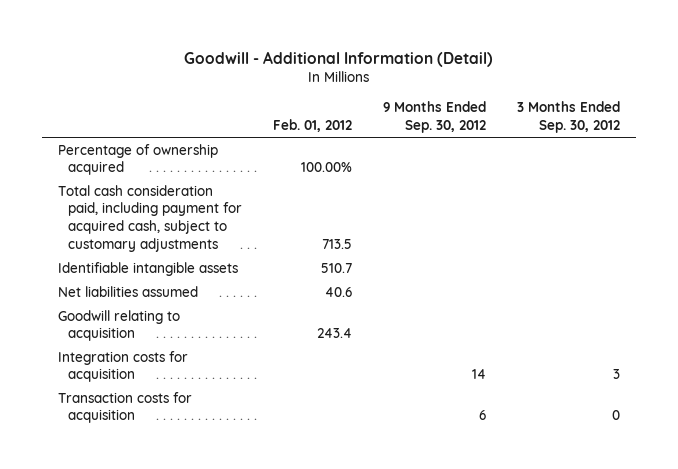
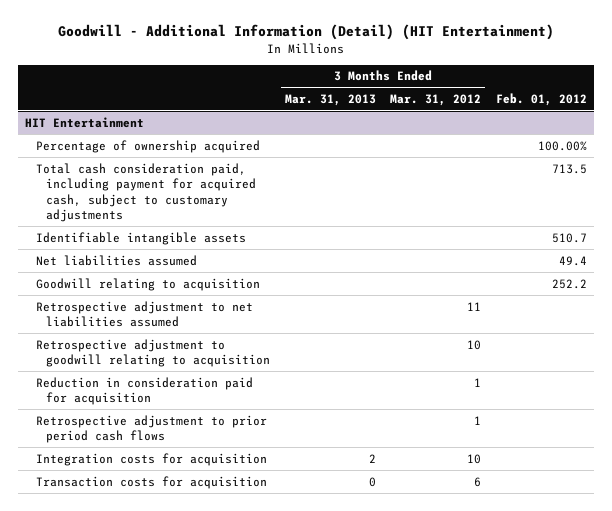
- Goodwill - Additional Information (Detail)
+ Goodwill - Additional Information (Detail) (HIT Entertainment)
- | Feb. 01, 2012 | 9 Months Ended Sep. 30, 2012 | 3 Months Ended Sep. 30, 2012
+ | 3 Months Ended Mar. 31, 2013 | 3 Months Ended Mar. 31, 2012 | Feb. 01, 2012
+ HIT Entertainment
- Net liabilities assumed | 40.6 | |
- Goodwill relating to acquisition | 243.4 | |
+ Net liabilities assumed | | | 49.4
+ Goodwill relating to acquisition | | | 252.2
+ Retrospective adjustment to net liabilities assumed | | 11 |
+ Retrospective adjustment to goodwill relating to acquisition | | 10 |
+ Reduction in consideration paid for acquisition | | 1 |
+ Retrospective adjustment to prior period cash flows | | 1 |

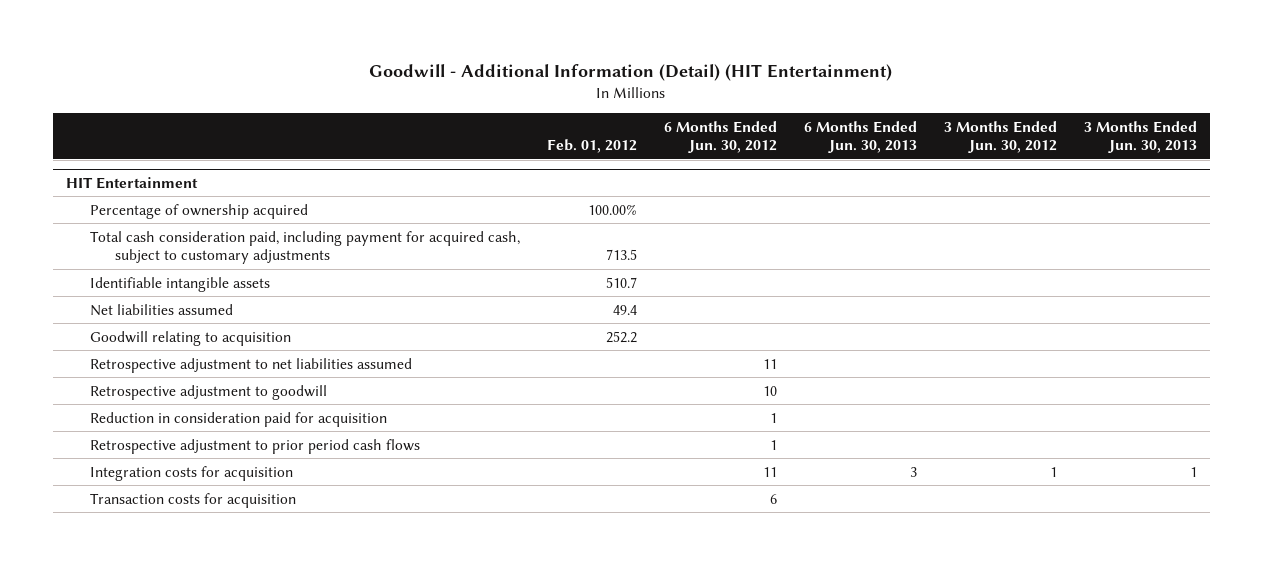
- | 3 Months Ended Mar. 31, 2013 | 3 Months Ended Mar. 31, 2012 | Feb. 01, 2012
+ | Feb. 01, 2012 | 6 Months Ended Jun. 30, 2012 | 6 Months Ended Jun. 30, 2013 | 3 Months Ended Jun. 30, 2012 | 3 Months Ended Jun. 30, 2013
@ HIT Entertainment
- Retrospective adjustment to goodwill relating to acquisition | | 10 |
+ Retrospective adjustment to goodwill | | 10 | | |

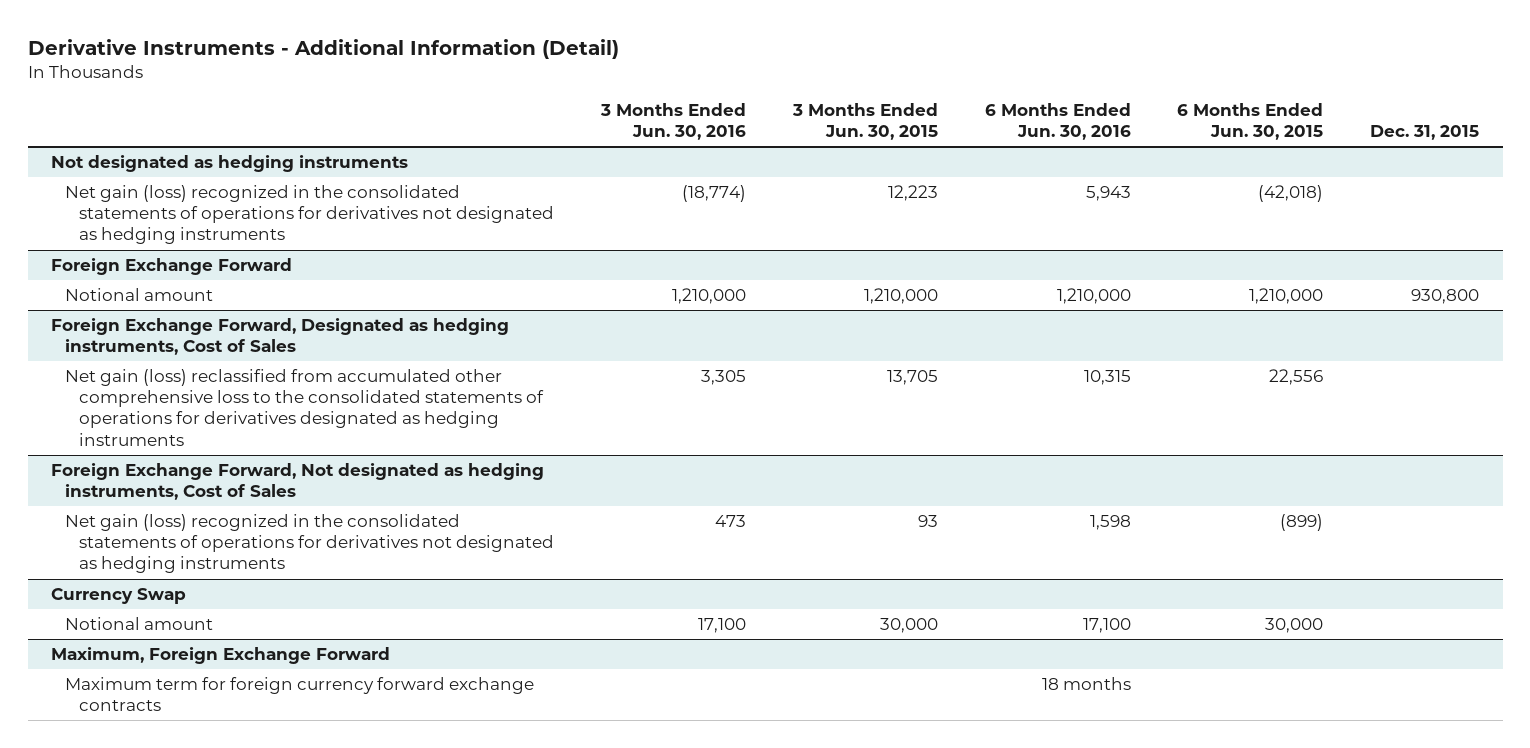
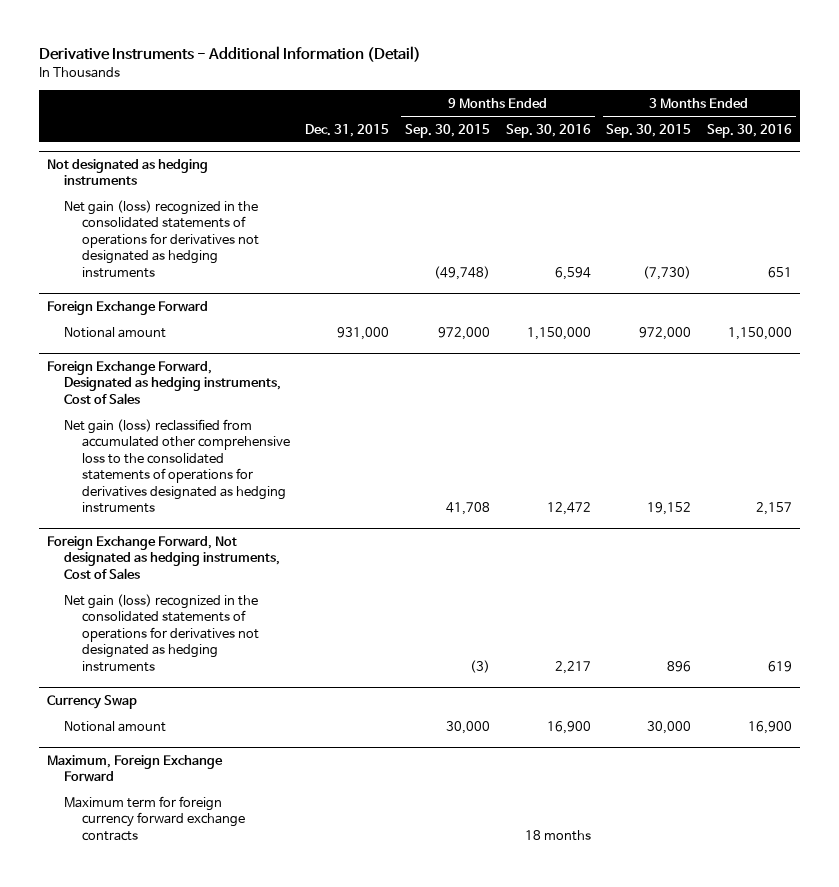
- | 3 Months Ended Jun. 30, 2016 | 3 Months Ended Jun. 30, 2015 | 6 Months Ended Jun. 30, 2016 | 6 Months Ended Jun. 30, 2015 | Dec. 31, 2015
+ | Dec. 31, 2015 | 9 Months Ended Sep. 30, 2015 | 9 Months Ended Sep. 30, 2016 | 3 Months Ended Sep. 30, 2015 | 3 Months Ended Sep. 30, 2016
@ Foreign Exchange Forward
- Notional amount | 1,210,000 | 1,210,000 | 1,210,000 | 1,210,000 | 930,800
+ Notional amount | 931,000 | 972,000 | 1,150,000 | 972,000 | 1,150,000

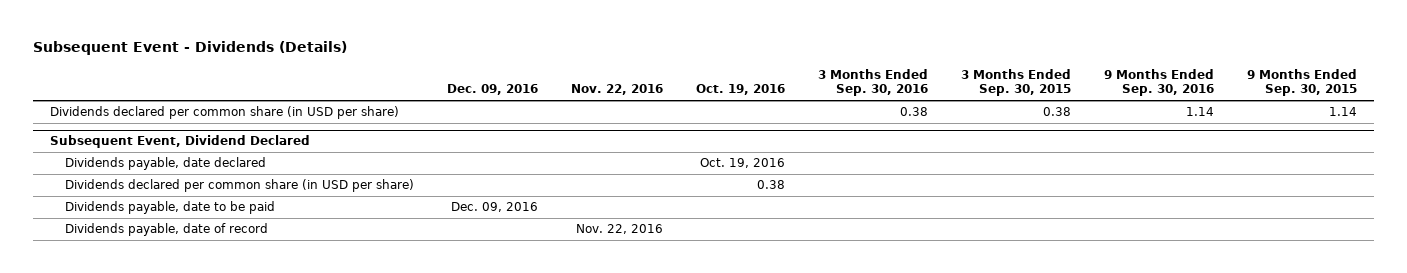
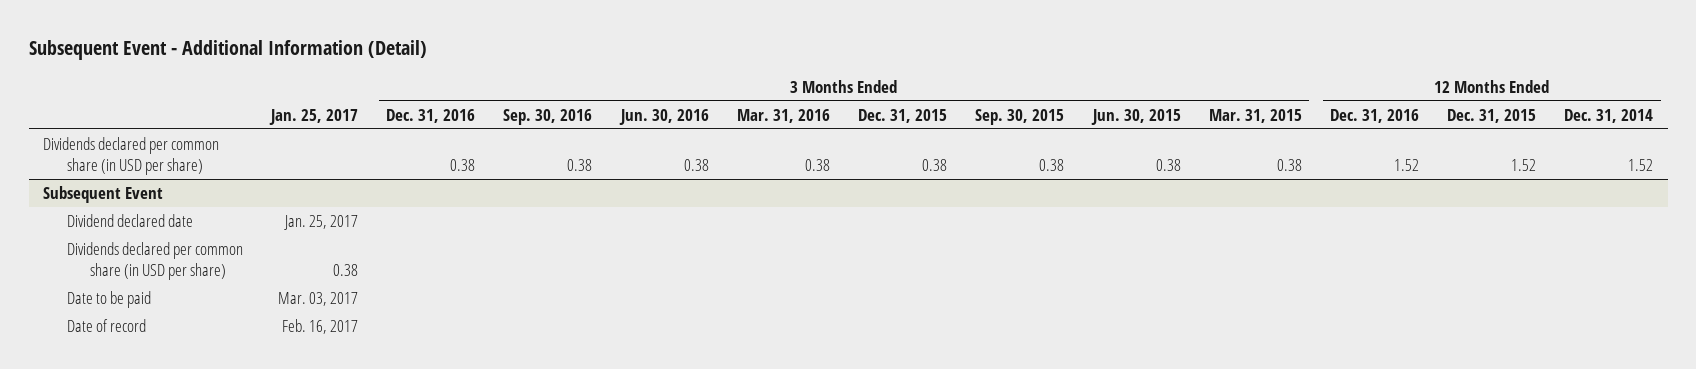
- Subsequent Event - Dividends (Details)
+ Subsequent Event - Additional Information (Detail)
- | Dec. 09, 2016 | Nov. 22, 2016 | Oct. 19, 2016 | 3 Months Ended Sep. 30, 2016 | 3 Months Ended Sep. 30, 2015 | 9 Months Ended Sep. 30, 2016 | 9 Months Ended Sep. 30, 2015
+ | Jan. 25, 2017 | 3 Months Ended Dec. 31, 2016 | 3 Months Ended Sep. 30, 2016 | 3 Months Ended Jun. 30, 2016 | 3 Months Ended Mar. 31, 2016 | 3 Months Ended Dec. 31, 2015 | 3 Months Ended Sep. 30, 2015 | 3 Months Ended Jun. 30, 2015 | 3 Months Ended Mar. 31, 2015 | 12 Months Ended Dec. 31, 2016 | 12 Months Ended Dec. 31, 2015 | 12 Months Ended Dec. 31, 2014
- Subsequent Event, Dividend Declared
- Dividends payable, date declared | | | Oct. 19, 2016 | | | |
+ Subsequent Event
+ Dividend declared date | Jan. 25, 2017 | | | | | | | | | | |
- Dividends payable, date to be paid | Dec. 09, 2016 | | | | | |
- Dividends payable, date of record | | Nov. 22, 2016 | | | | |
+ Date to be paid | Mar. 03, 2017 | | | | | | | | | | |
+ Date of record | Feb. 16, 2017 | | | | | | | | | | |

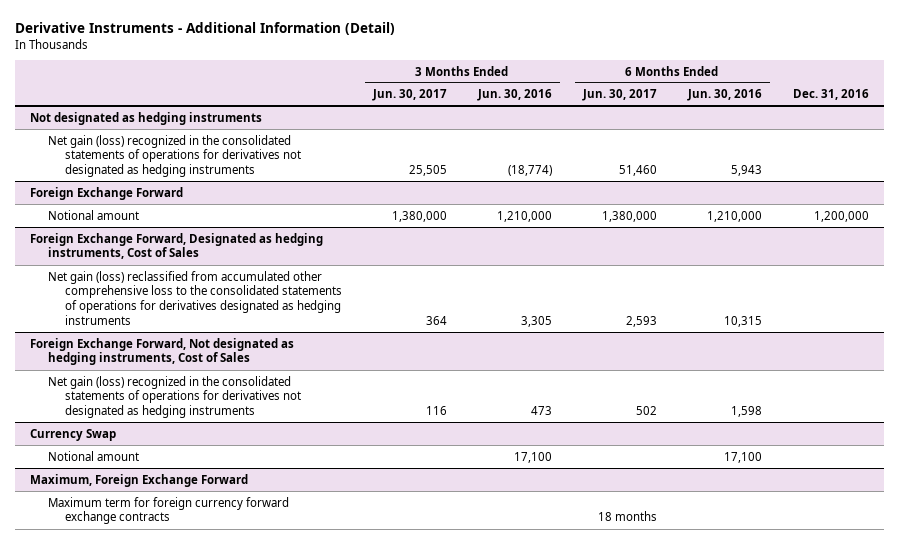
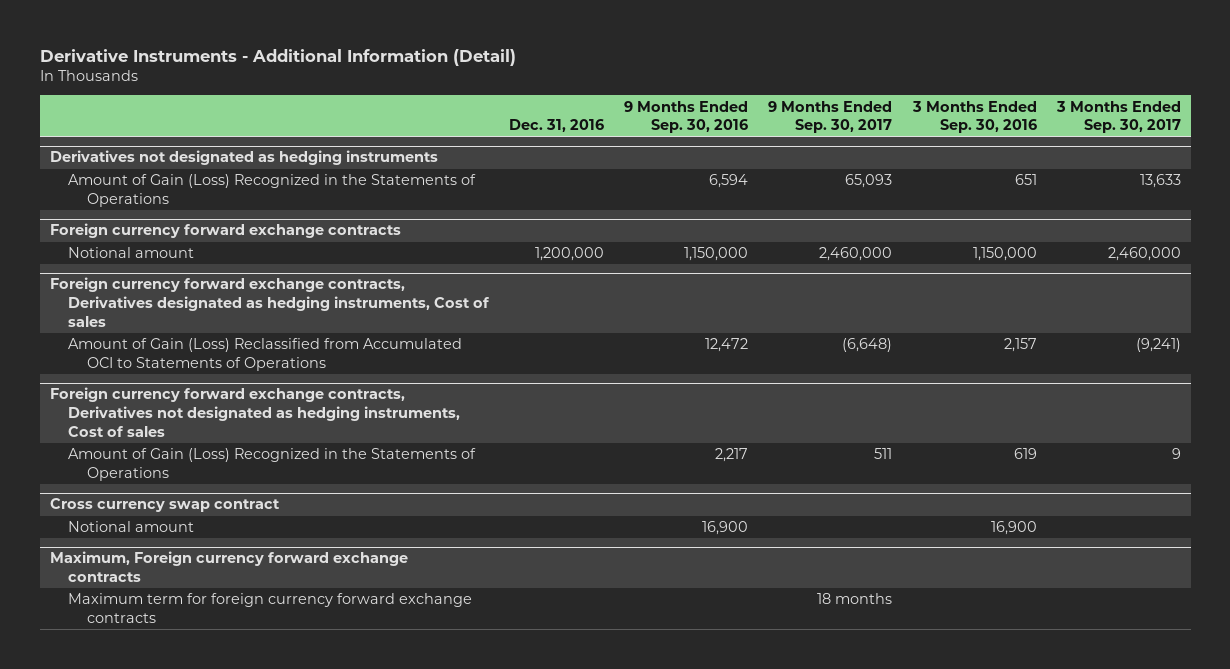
- | 3 Months Ended Jun. 30, 2017 | 3 Months Ended Jun. 30, 2016 | 6 Months Ended Jun. 30, 2017 | 6 Months Ended Jun. 30, 2016 | Dec. 31, 2016
+ | Dec. 31, 2016 | 9 Months Ended Sep. 30, 2016 | 9 Months Ended Sep. 30, 2017 | 3 Months Ended Sep. 30, 2016 | 3 Months Ended Sep. 30, 2017
- Not designated as hedging instruments
- Net gain (loss) recognized in the consolidated statements of operations for derivatives not designated as hedging instruments | 25,505 | (18,774) | 51,460 | 5,943 |
- Foreign Exchange Forward
+ Derivatives not designated as hedging instruments
+ Amount of Gain (Loss) Recognized in the Statements of Operations | | 6,594 | 65,093 | 651 | 13,633
+ Foreign currency forward exchange contracts
- Foreign Exchange Forward, Designated as hedging instruments, Cost of Sales
- Net gain (loss) reclassified from accumulated other comprehensive loss to the consolidated statements of operations for derivatives designated as hedging instruments | 364 | 3,305 | 2,593 | 10,315 |
- Foreign Exchange Forward, Not designated as hedging instruments, Cost of Sales
- Net gain (loss) recognized in the consolidated statements of operations for derivatives not designated as hedging instruments | 116 | 473 | 502 | 1,598 |
- Currency Swap
+ Foreign currency forward exchange contracts, Derivatives designated as hedging instruments, Cost of sales
+ Amount of Gain (Loss) Reclassified from Accumulated OCI to Statements of Operations | | 12,472 | (6,648) | 2,157 | (9,241)
+ Foreign currency forward exchange contracts, Derivatives not designated as hedging instruments, Cost of sales
+ Amount of Gain (Loss) Recognized in the Statements of Operations | | 2,217 | 511 | 619 | 9
+ Cross currency swap contract
- Maximum, Foreign Exchange Forward
+ Maximum, Foreign currency forward exchange contracts

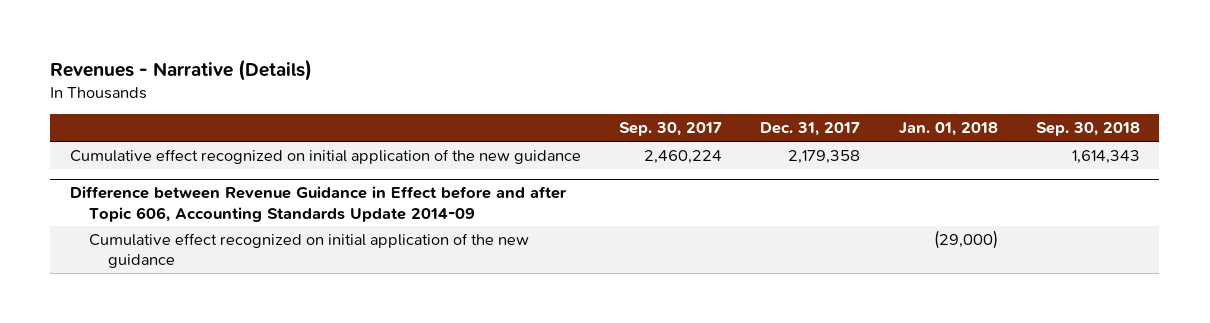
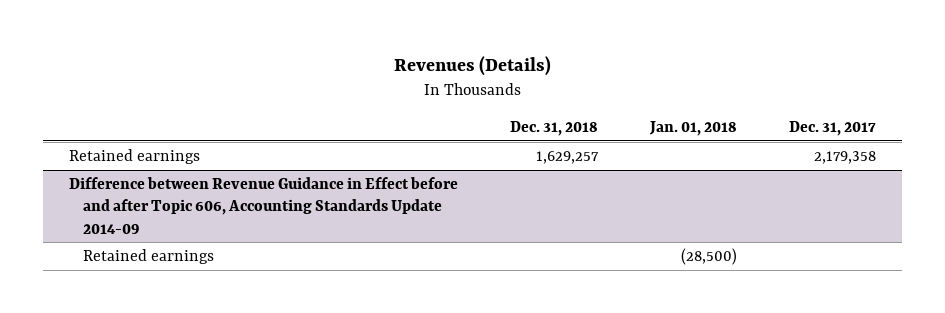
- Revenues - Narrative (Details)
+ Revenues (Details)
- | Sep. 30, 2017 | Dec. 31, 2017 | Jan. 01, 2018 | Sep. 30, 2018
+ | Dec. 31, 2018 | Jan. 01, 2018 | Dec. 31, 2017
- Cumulative effect recognized on initial application of the new guidance | 2,460,224 | 2,179,358 | | 1,614,343
+ Retained earnings | 1,629,257 | | 2,179,358
@ Difference between Revenue Guidance in Effect before and after Topic 606, Accounting Standards Update 2014-09
- Cumulative effect recognized on initial application of the new guidance | | | (29,000) |
+ Retained earnings | | (28,500) |

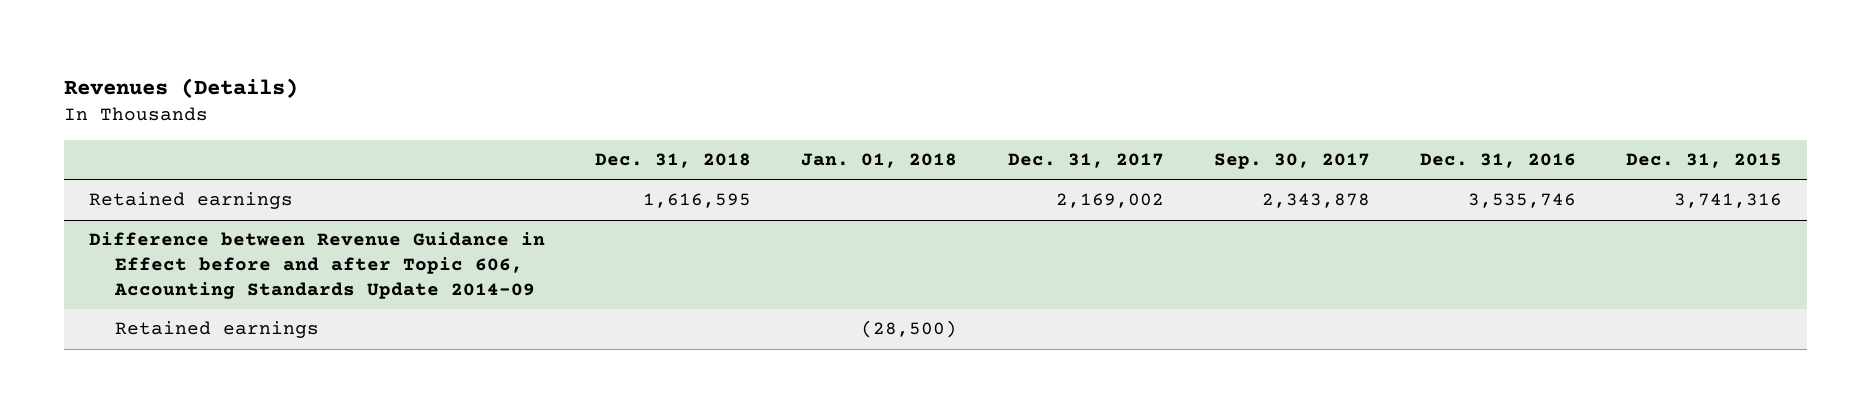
- | Dec. 31, 2018 | Jan. 01, 2018 | Dec. 31, 2017
+ | Dec. 31, 2018 | Jan. 01, 2018 | Dec. 31, 2017 | Sep. 30, 2017 | Dec. 31, 2016 | Dec. 31, 2015
- Retained earnings | 1,629,257 | | 2,179,358
+ Retained earnings | 1,616,595 | | 2,169,002 | 2,343,878 | 3,535,746 | 3,741,316

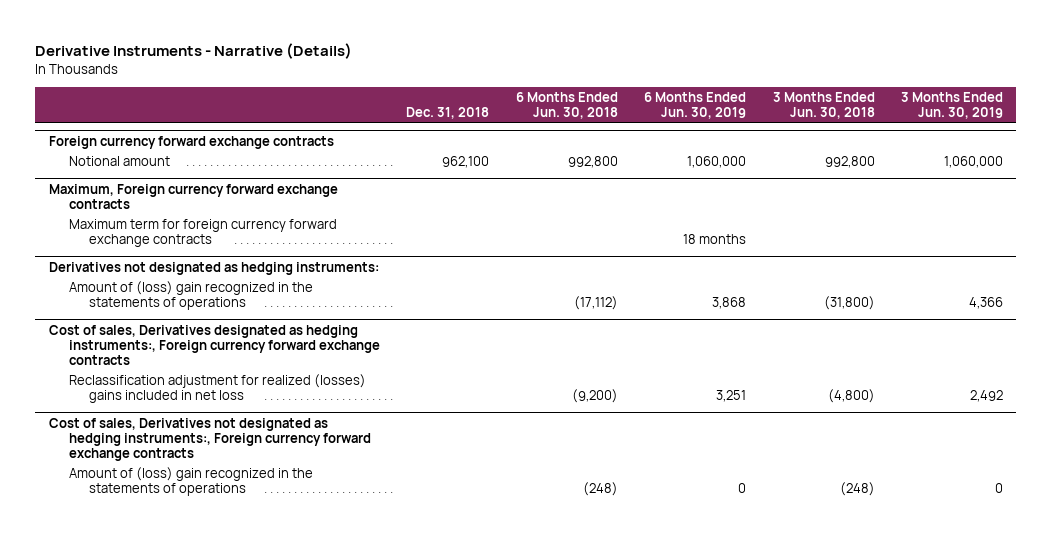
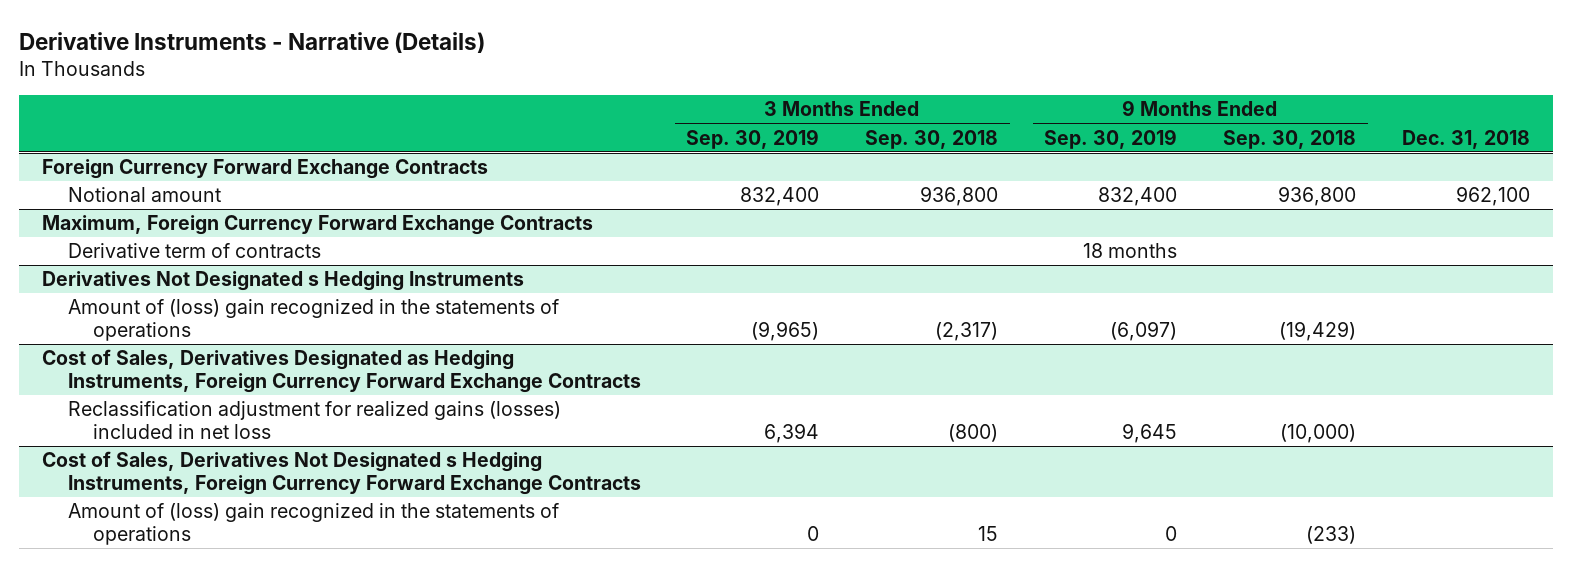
- | Dec. 31, 2018 | 6 Months Ended Jun. 30, 2018 | 6 Months Ended Jun. 30, 2019 | 3 Months Ended Jun. 30, 2018 | 3 Months Ended Jun. 30, 2019
+ | 3 Months Ended Sep. 30, 2019 | 3 Months Ended Sep. 30, 2018 | 9 Months Ended Sep. 30, 2019 | 9 Months Ended Sep. 30, 2018 | Dec. 31, 2018
- Foreign currency forward exchange contracts
+ Foreign Currency Forward Exchange Contracts
- Maximum, Foreign currency forward exchange contracts
- Maximum term for foreign currency forward exchange contracts | | | 18 months | |
- Derivatives not designated as hedging instruments:
+ Maximum, Foreign Currency Forward Exchange Contracts
+ Derivative term of contracts | | | 18 months | |
+ Derivatives Not Designated s Hedging Instruments
- Cost of sales, Derivatives designated as hedging instruments:, Foreign currency forward exchange contracts
- Reclassification adjustment for realized (losses) gains included in net loss | | (9,200) | 3,251 | (4,800) | 2,492
- Cost of sales, Derivatives not designated as hedging instruments:, Foreign currency forward exchange contracts
+ Cost of Sales, Derivatives Designated as Hedging Instruments, Foreign Currency Forward Exchange Contracts
+ Reclassification adjustment for realized gains (losses) included in net loss | 6,394 | (800) | 9,645 | (10,000) |
+ Cost of Sales, Derivatives Not Designated s Hedging Instruments, Foreign Currency Forward Exchange Contracts

